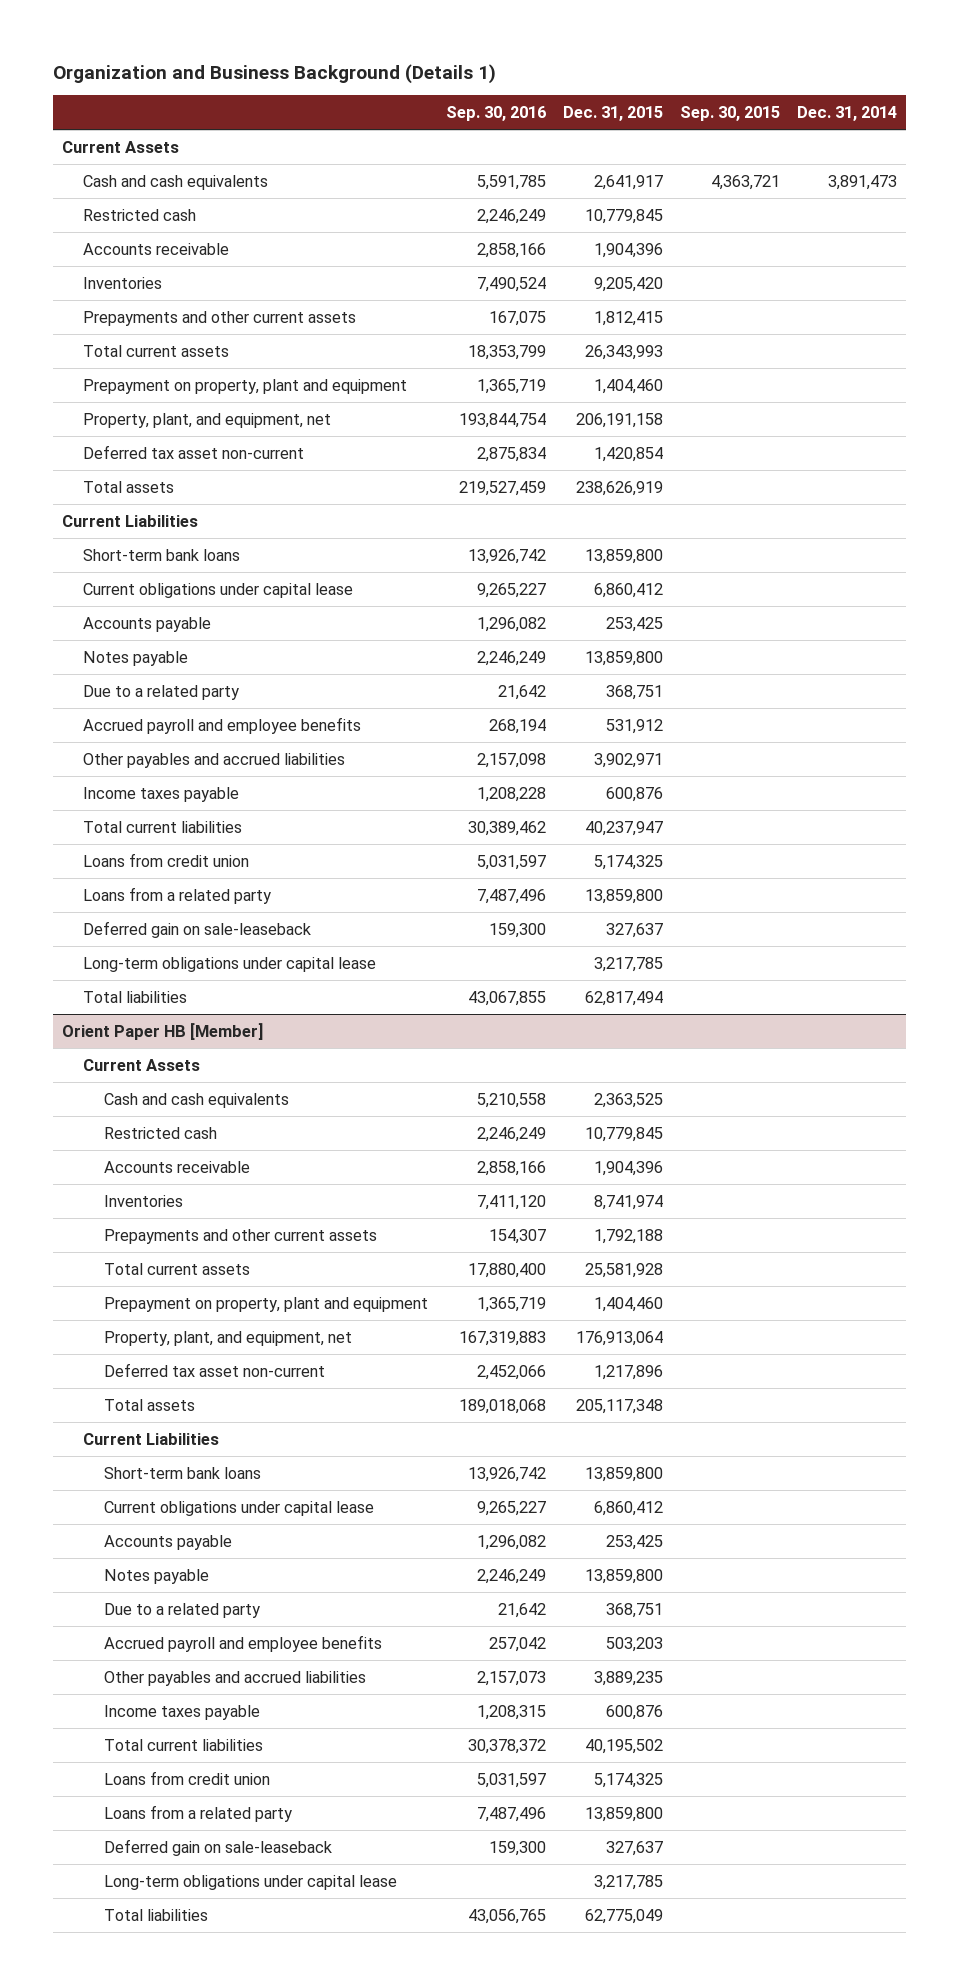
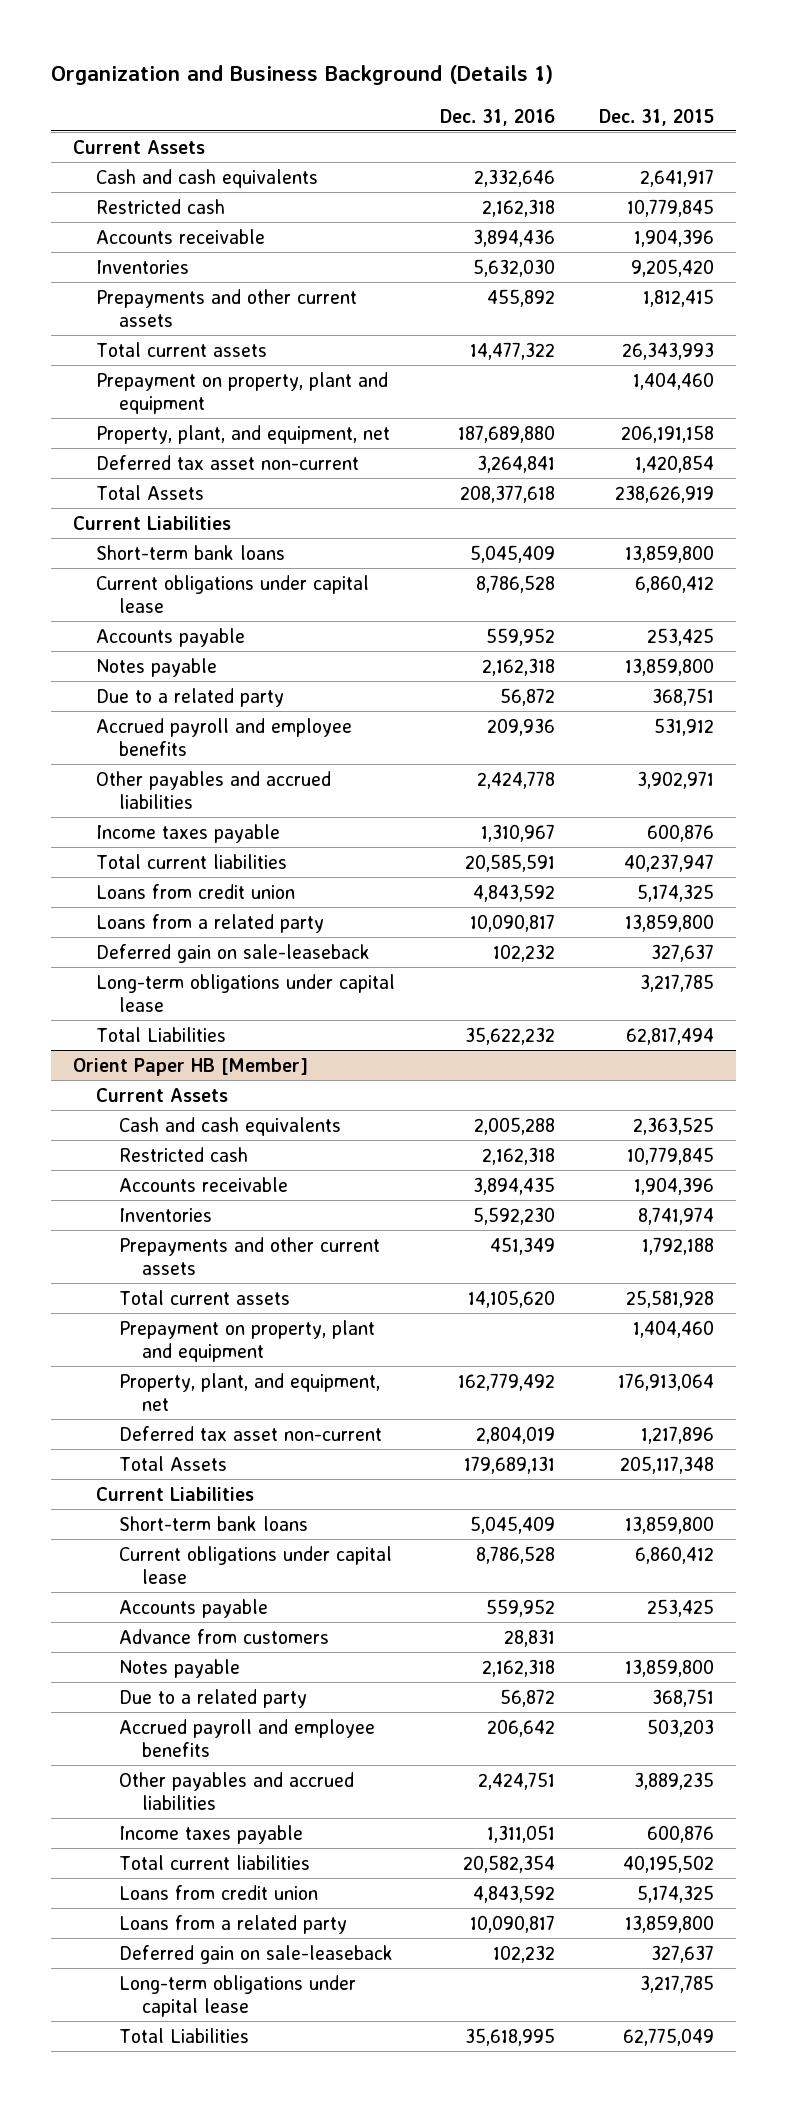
- | Sep. 30, 2016 | Dec. 31, 2015 | Sep. 30, 2015 | Dec. 31, 2014
+ | Dec. 31, 2016 | Dec. 31, 2015
- Total assets | 219,527,459 | 238,626,919 | |
+ Total Assets | 208,377,618 | 238,626,919
- Total liabilities | 43,067,855 | 62,817,494 | |
+ Total Liabilities | 35,622,232 | 62,817,494
@ Orient Paper HB [Member]
- Total assets | 189,018,068 | 205,117,348 | |
+ Total Assets | 179,689,131 | 205,117,348
+ Advance from customers | 28,831 |
- Total liabilities | 43,056,765 | 62,775,049 | |
+ Total Liabilities | 35,618,995 | 62,775,049

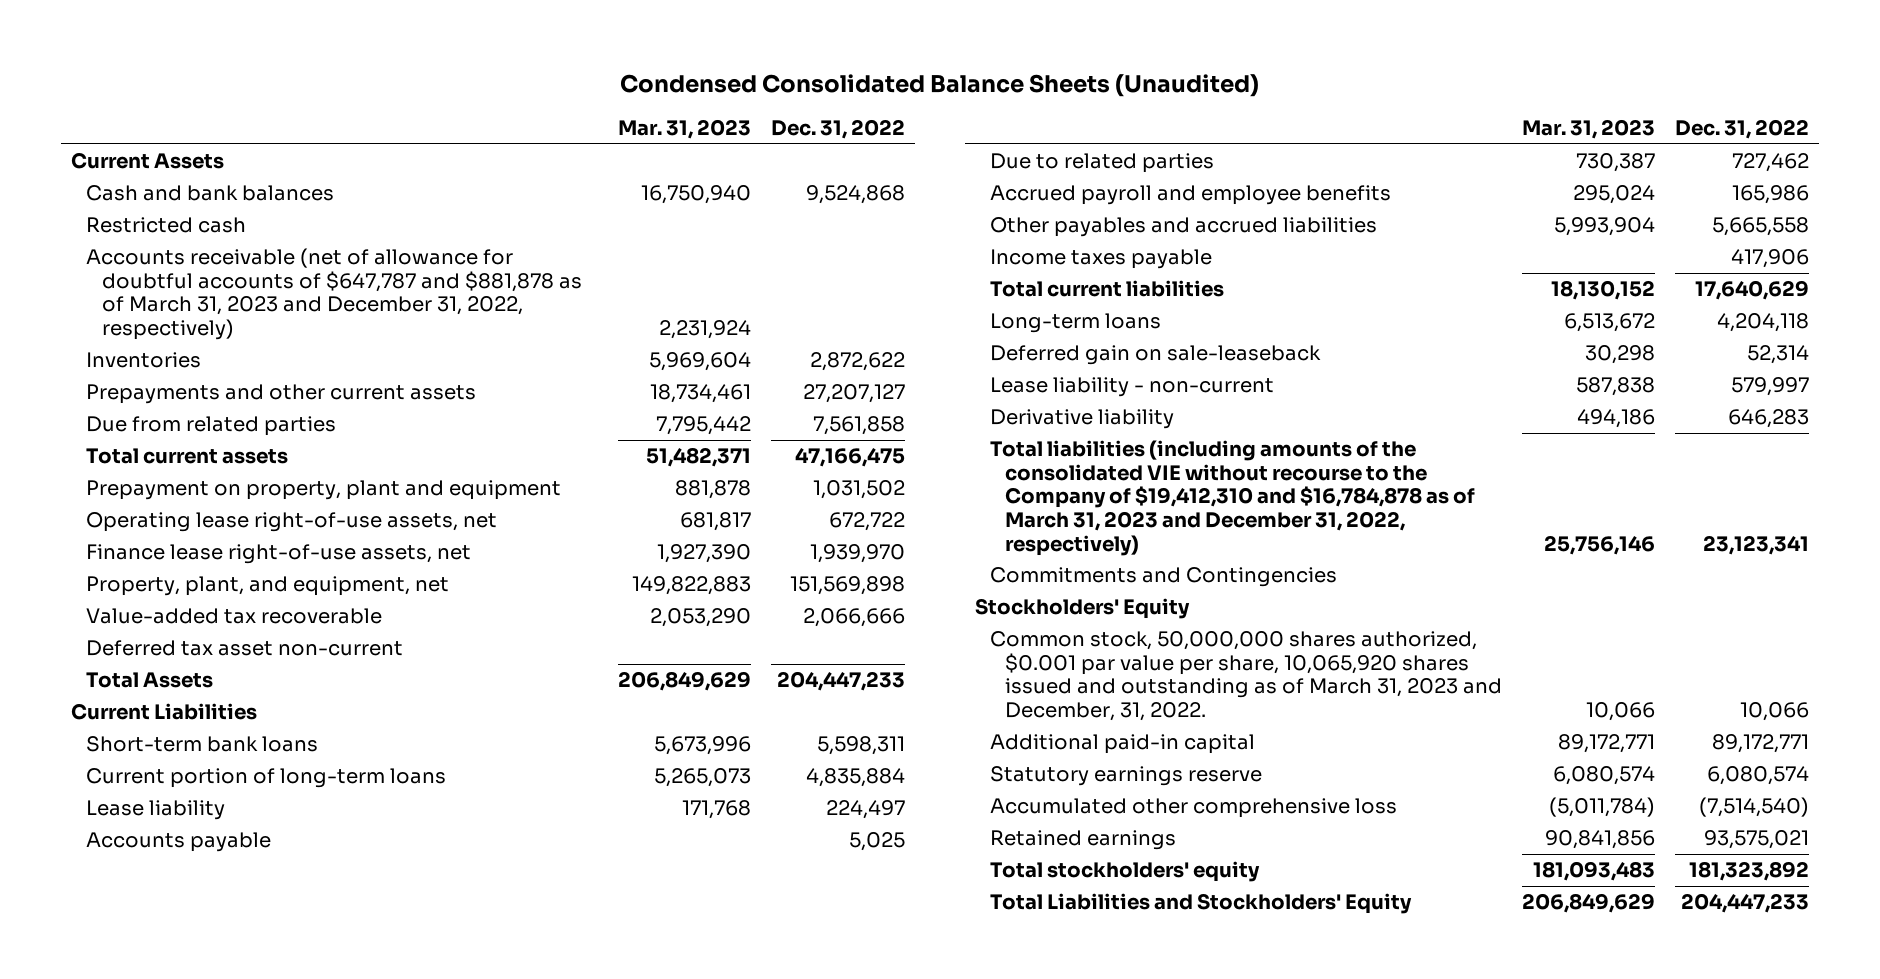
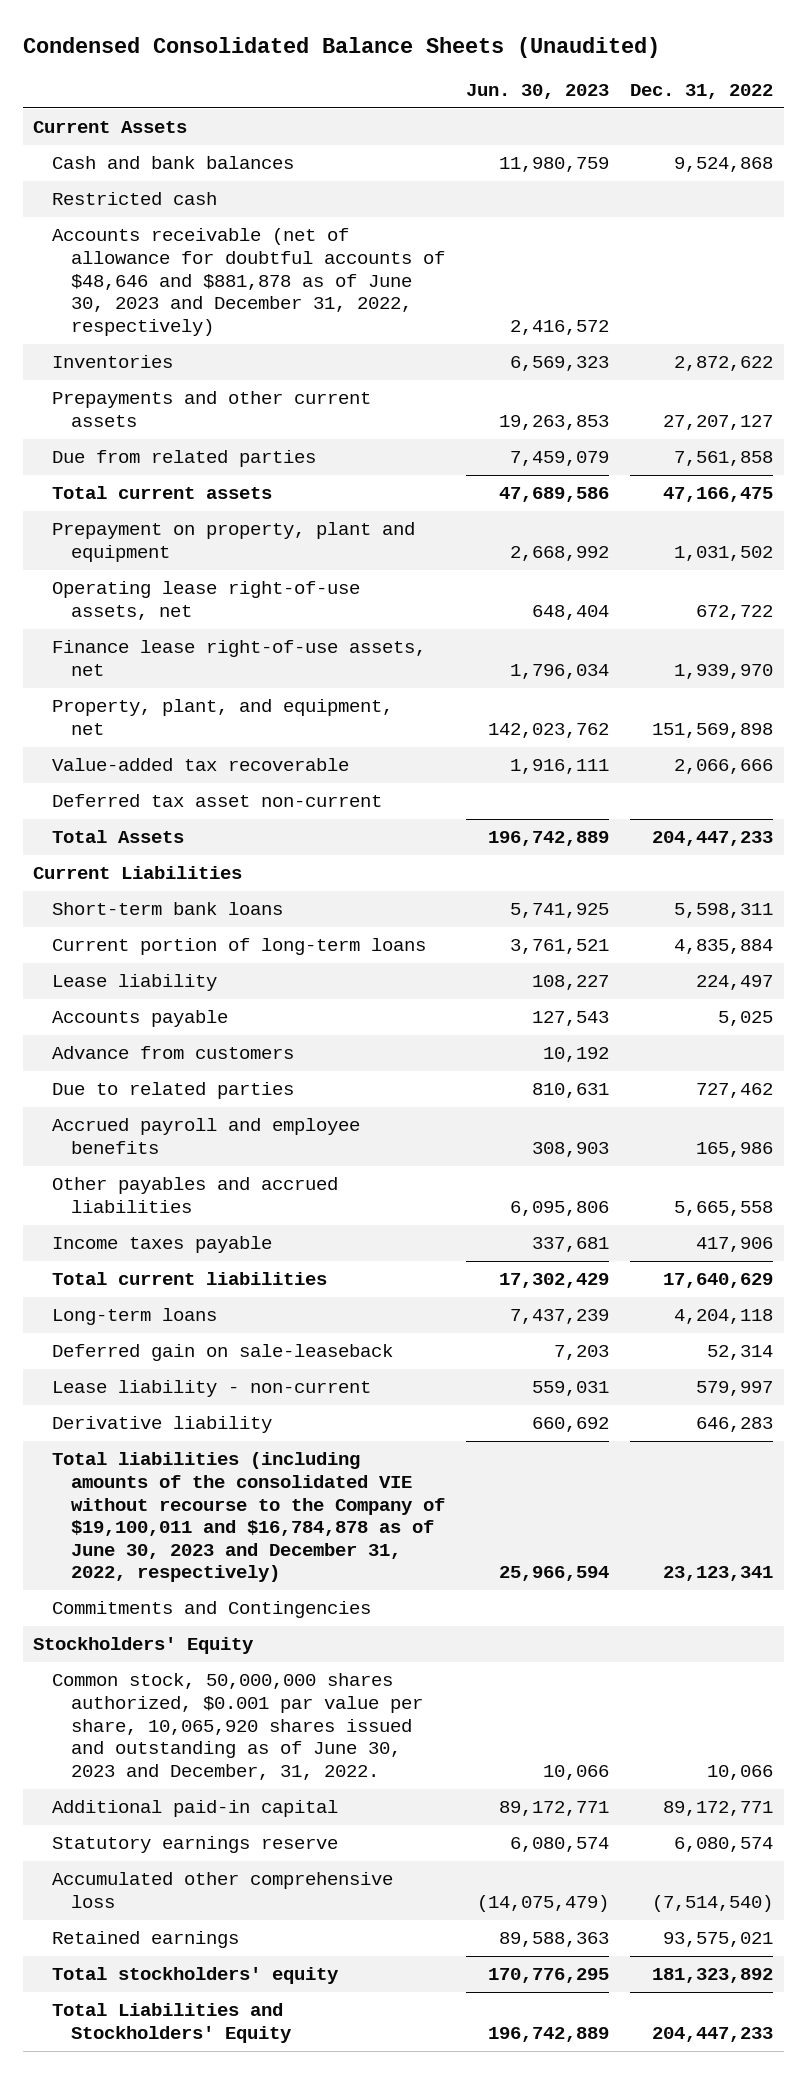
- | Mar. 31, 2023 | Dec. 31, 2022
+ | Jun. 30, 2023 | Dec. 31, 2022
- Accounts receivable (net of allowance for doubtful accounts of $647,787 and $881,878 as of March 31, 2023 and December 31, 2022, respectively) | 2,231,924 |
+ Accounts receivable (net of allowance for doubtful accounts of $48,646 and $881,878 as of June 30, 2023 and December 31, 2022, respectively) | 2,416,572 |
+ Advance from customers | 10,192 |
- Total liabilities (including amounts of the consolidated VIE without recourse to the Company of $19,412,310 and $16,784,878 as of March 31, 2023 and December 31, 2022, respectively) | 25,756,146 | 23,123,341
+ Total liabilities (including amounts of the consolidated VIE without recourse to the Company of $19,100,011 and $16,784,878 as of June 30, 2023 and December 31, 2022, respectively) | 25,966,594 | 23,123,341
- Common stock, 50,000,000 shares authorized, $0.001 par value per share, 10,065,920 shares issued and outstanding as of March 31, 2023 and December, 31, 2022. | 10,066 | 10,066
+ Common stock, 50,000,000 shares authorized, $0.001 par value per share, 10,065,920 shares issued and outstanding as of June 30, 2023 and December, 31, 2022. | 10,066 | 10,066

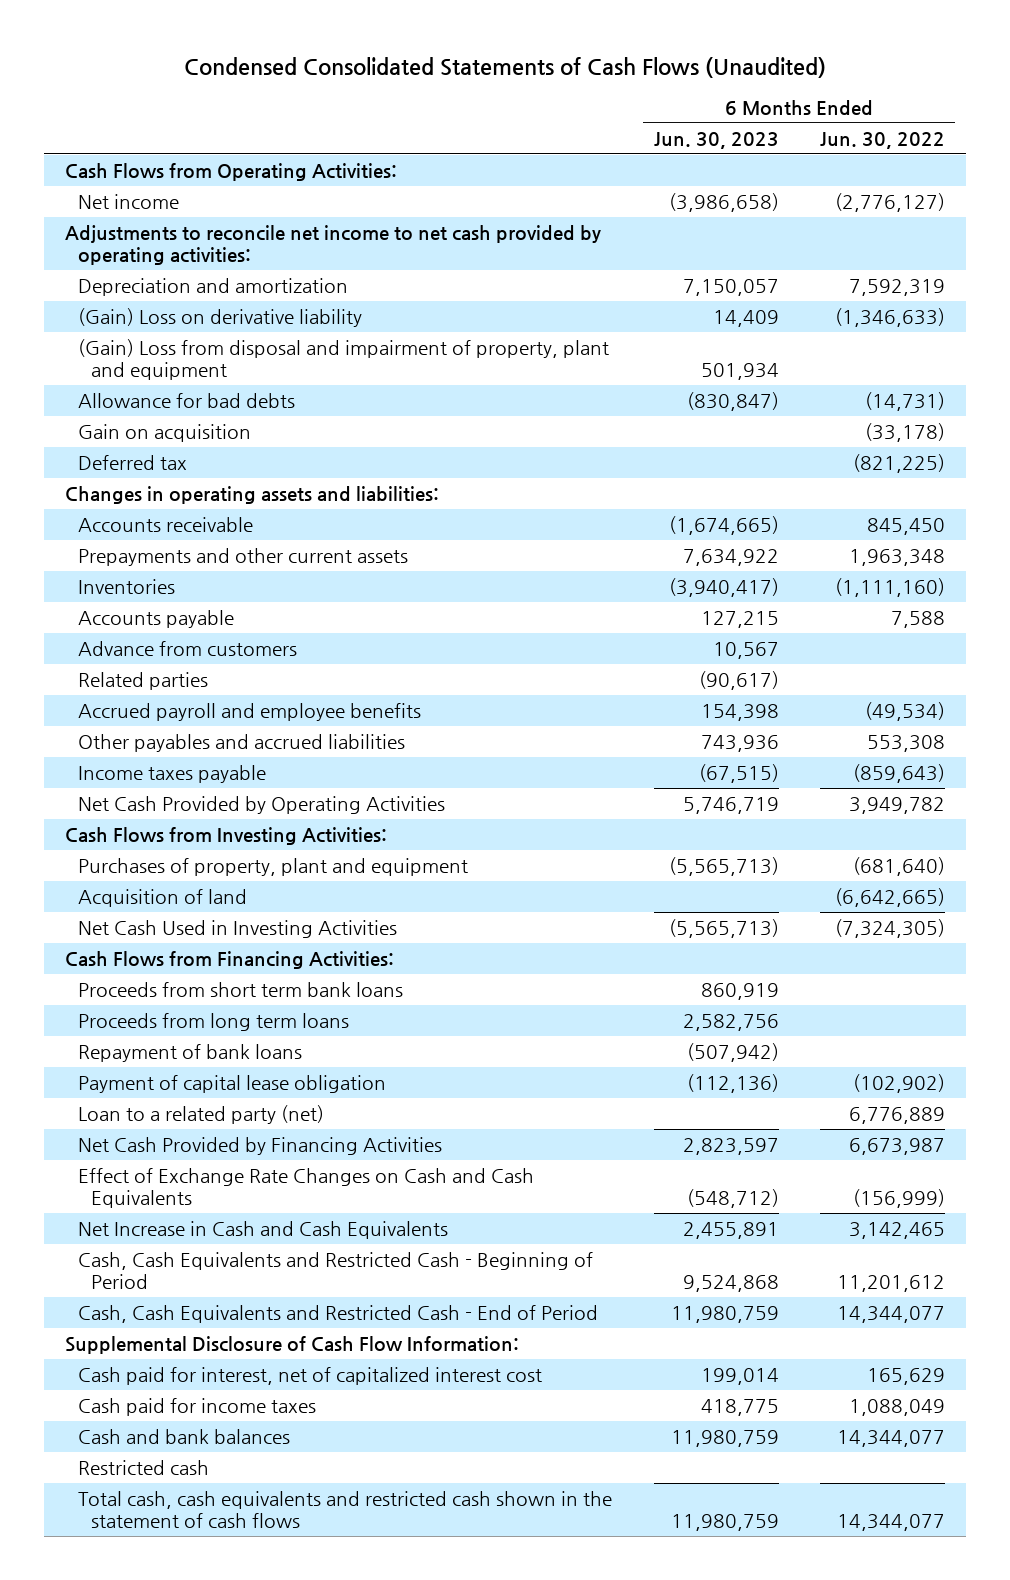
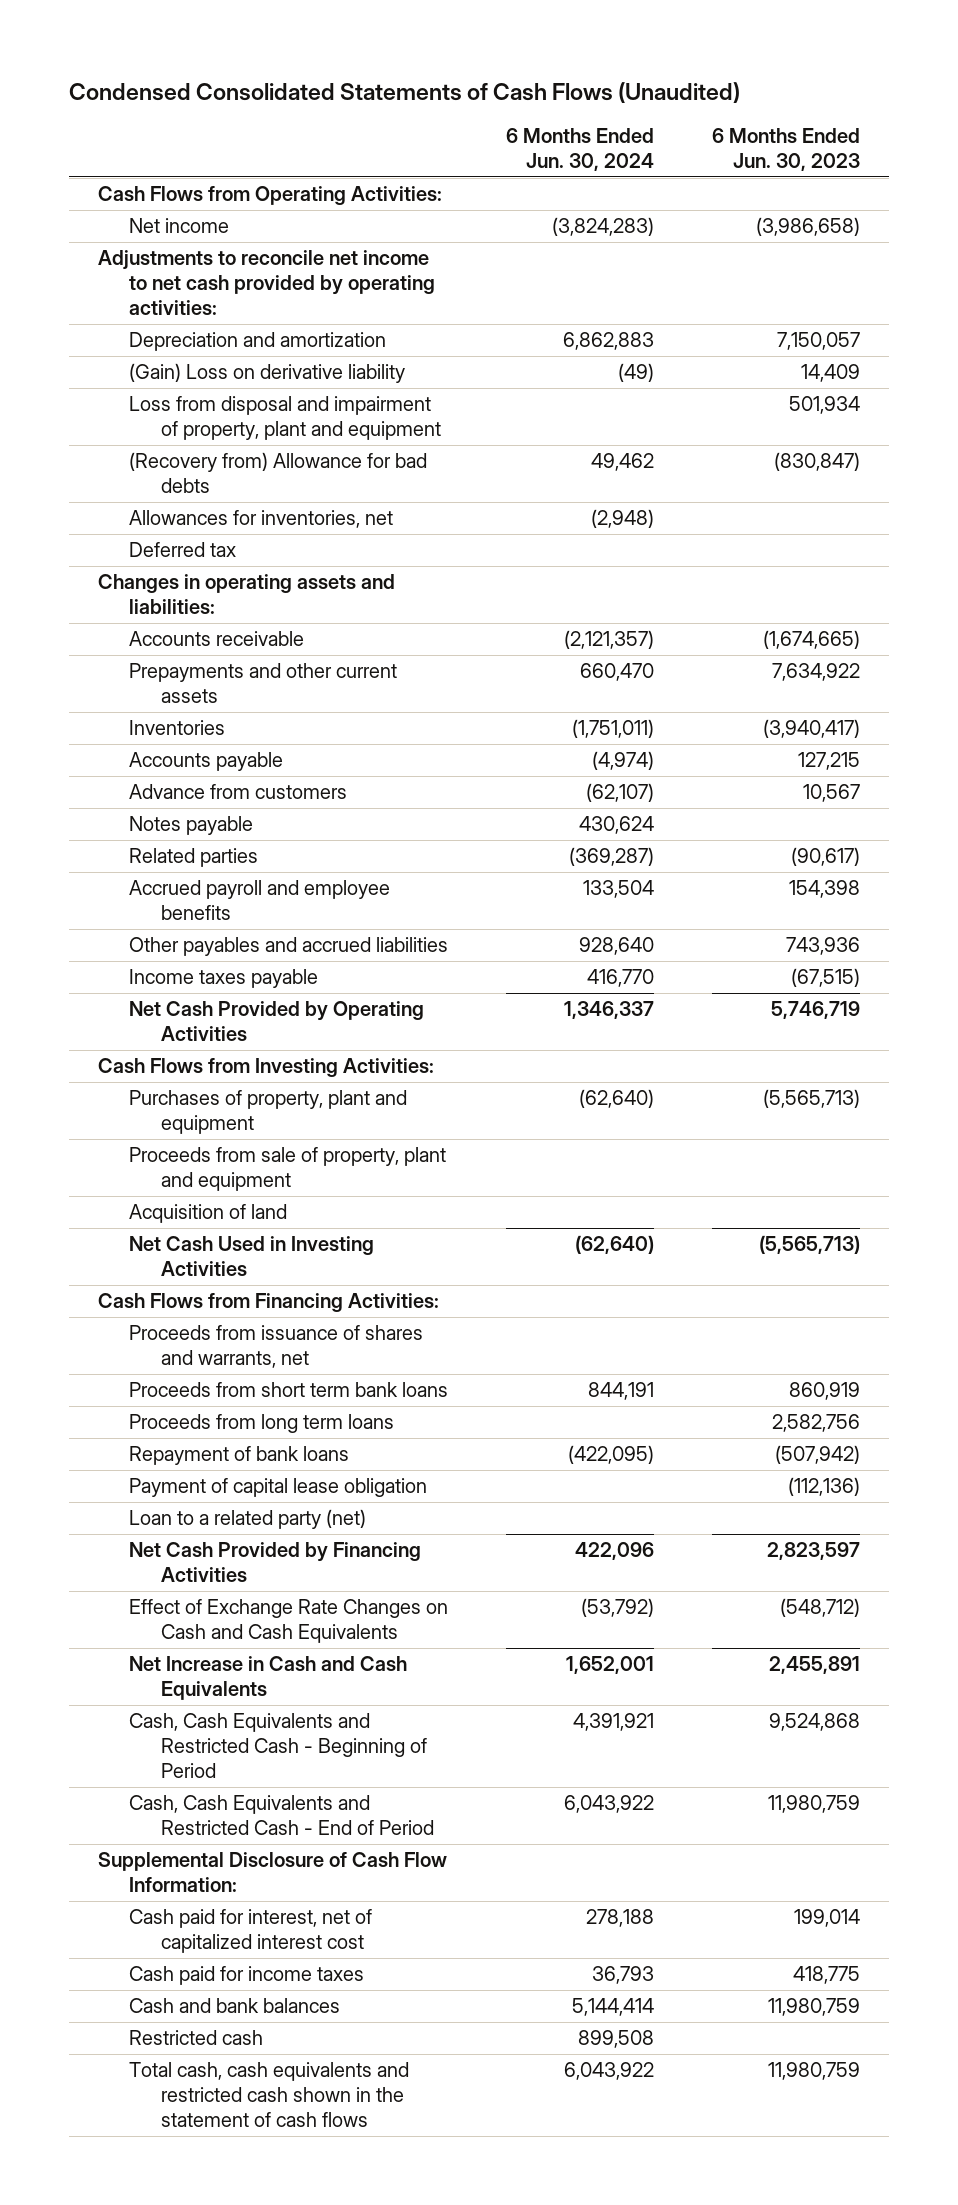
- | 6 Months Ended Jun. 30, 2023 | 6 Months Ended Jun. 30, 2022
+ | 6 Months Ended Jun. 30, 2024 | 6 Months Ended Jun. 30, 2023
- (Gain) Loss from disposal and impairment of property, plant and equipment | 501,934 |
- Allowance for bad debts | (830,847) | (14,731)
- Gain on acquisition | | (33,178)
+ Loss from disposal and impairment of property, plant and equipment | | 501,934
+ (Recovery from) Allowance for bad debts | 49,462 | (830,847)
+ Allowances for inventories, net | (2,948) |
+ Notes payable | 430,624 |
+ Proceeds from sale of property, plant and equipment
+ Proceeds from issuance of shares and warrants, net

